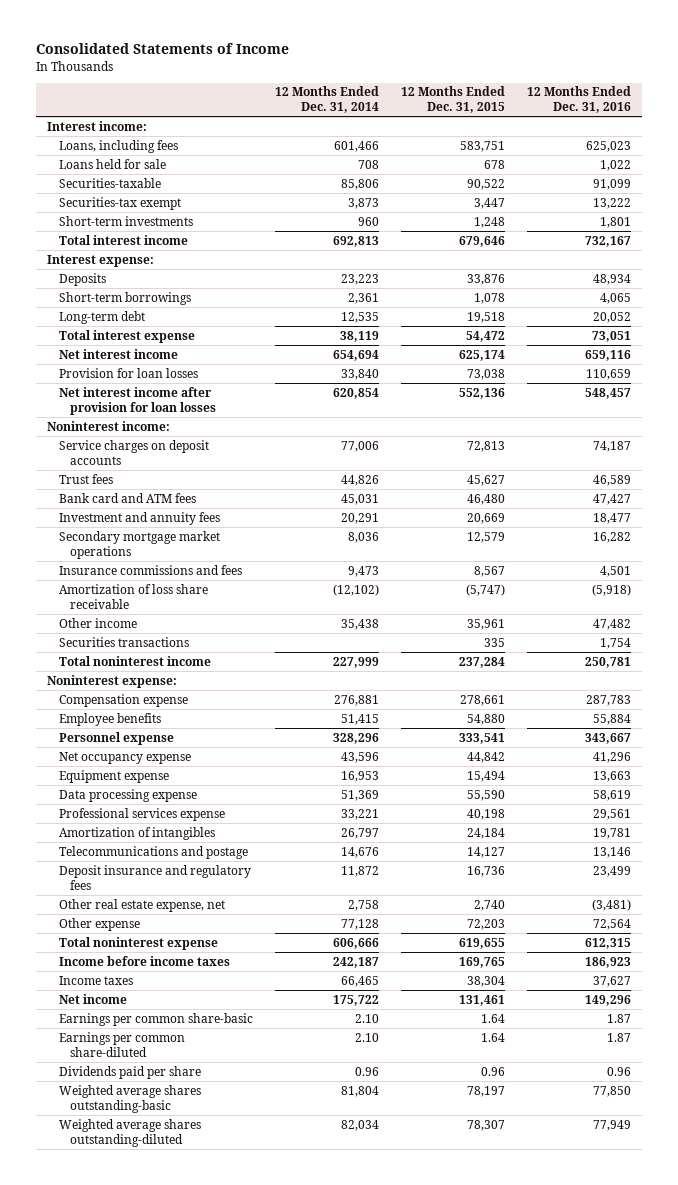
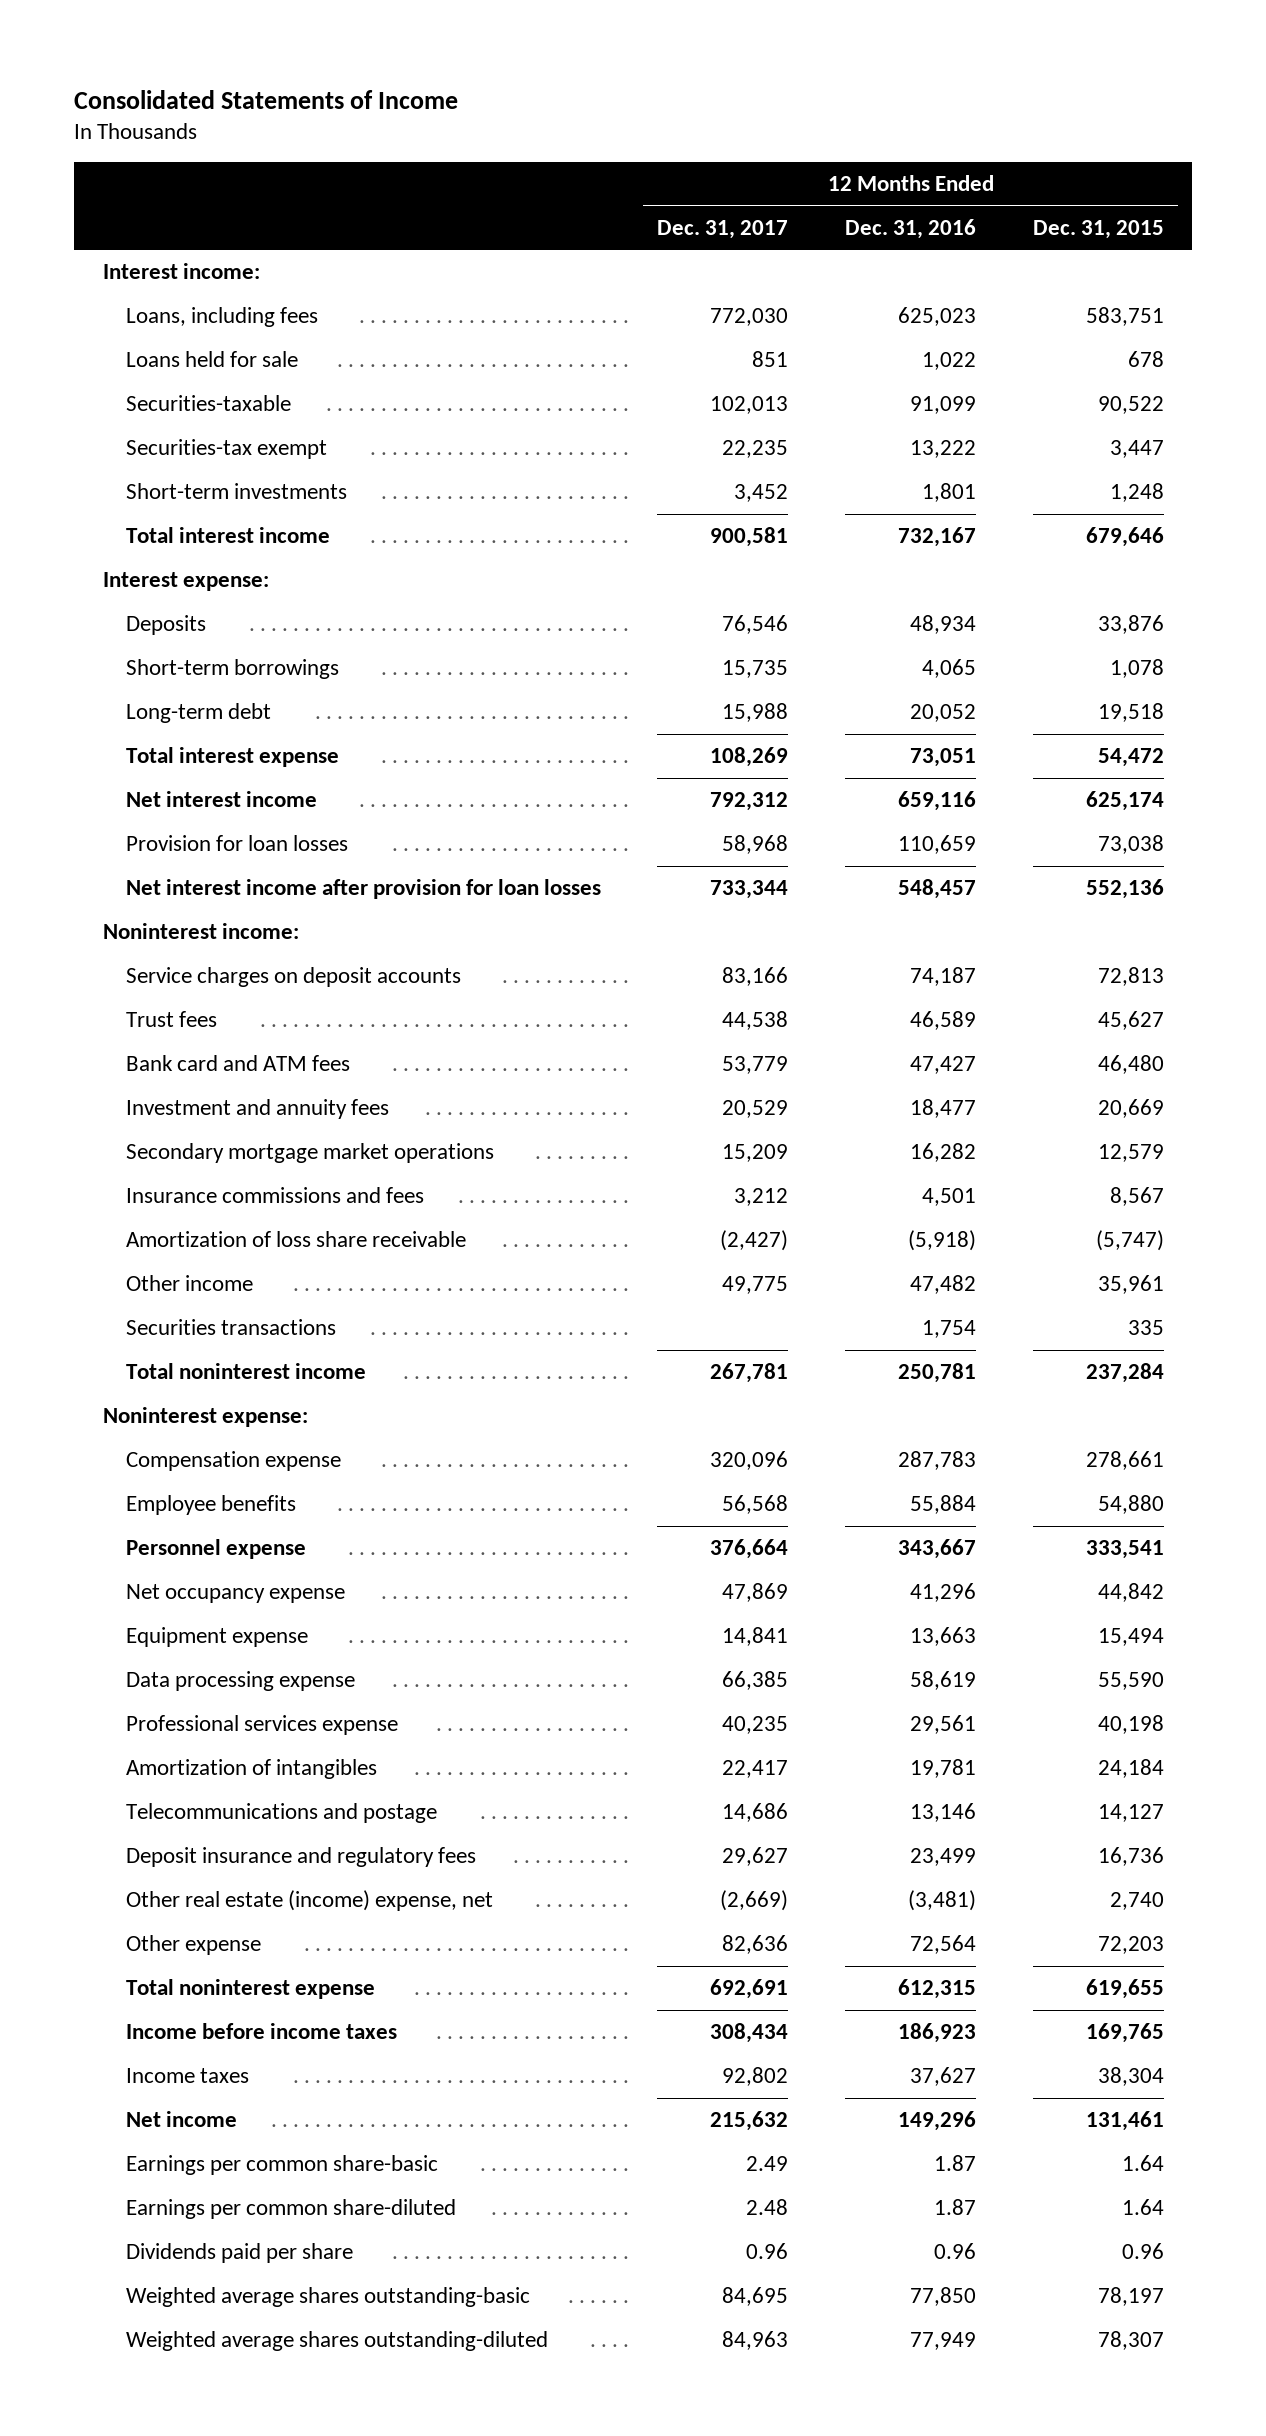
- | 12 Months Ended Dec. 31, 2014 | 12 Months Ended Dec. 31, 2015 | 12 Months Ended Dec. 31, 2016
+ | 12 Months Ended Dec. 31, 2017 | 12 Months Ended Dec. 31, 2016 | 12 Months Ended Dec. 31, 2015
- Other real estate expense, net | 2,758 | 2,740 | (3,481)
+ Other real estate (income) expense, net | (2,669) | (3,481) | 2,740

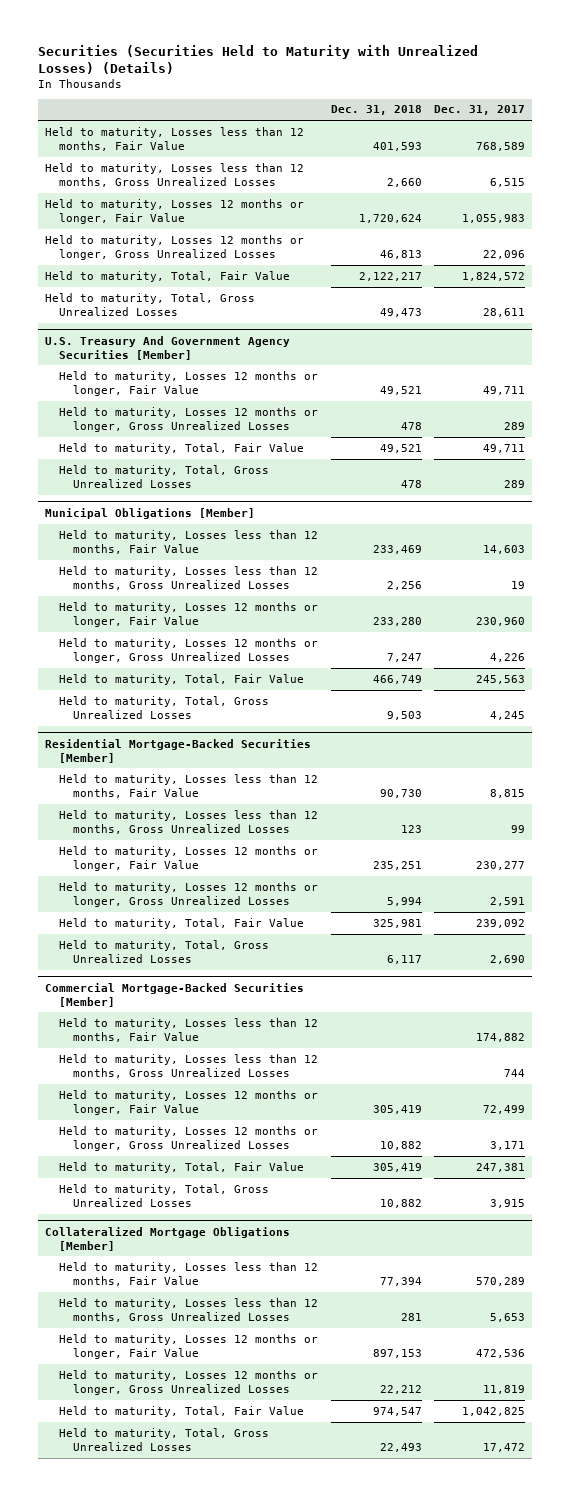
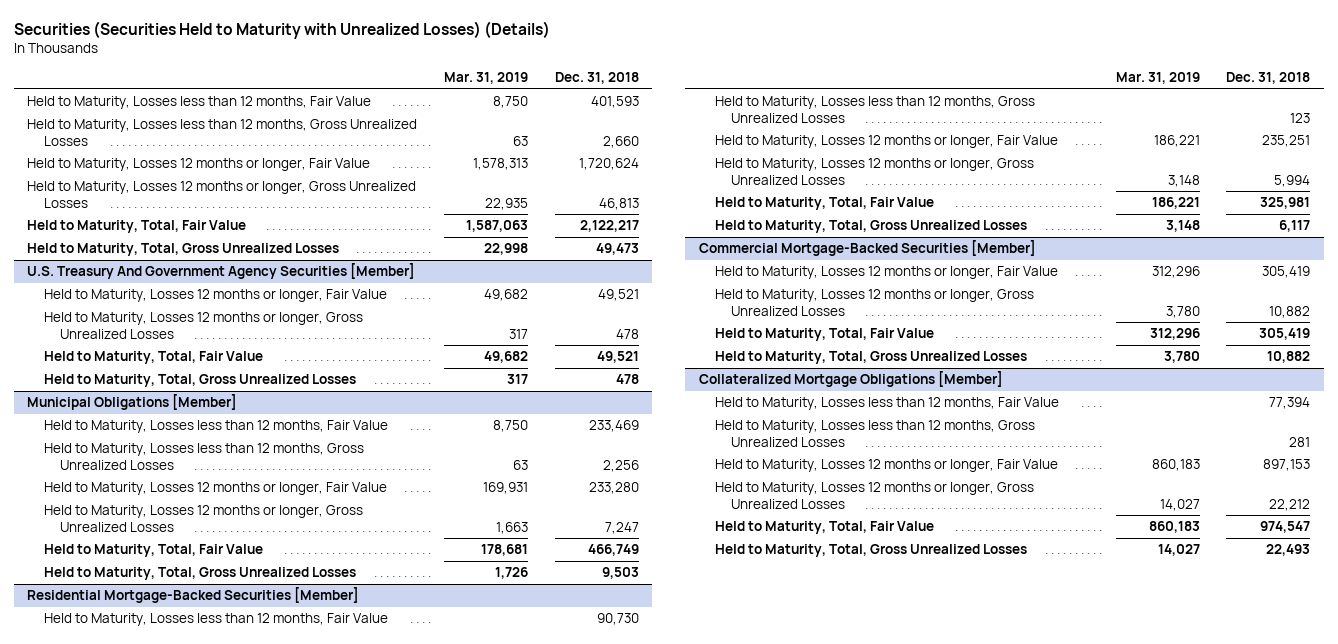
- | Dec. 31, 2018 | Dec. 31, 2017
+ | Mar. 31, 2019 | Dec. 31, 2018
- Held to maturity, Losses less than 12 months, Fair Value | 401,593 | 768,589
- Held to maturity, Losses less than 12 months, Gross Unrealized Losses | 2,660 | 6,515
- Held to maturity, Losses 12 months or longer, Fair Value | 1,720,624 | 1,055,983
- Held to maturity, Losses 12 months or longer, Gross Unrealized Losses | 46,813 | 22,096
- Held to maturity, Total, Fair Value | 2,122,217 | 1,824,572
- Held to maturity, Total, Gross Unrealized Losses | 49,473 | 28,611
+ Held to Maturity, Losses less than 12 months, Fair Value | 8,750 | 401,593
+ Held to Maturity, Losses less than 12 months, Gross Unrealized Losses | 63 | 2,660
+ Held to Maturity, Losses 12 months or longer, Fair Value | 1,578,313 | 1,720,624
+ Held to Maturity, Losses 12 months or longer, Gross Unrealized Losses | 22,935 | 46,813
+ Held to Maturity, Total, Fair Value | 1,587,063 | 2,122,217
+ Held to Maturity, Total, Gross Unrealized Losses | 22,998 | 49,473
@ U.S. Treasury And Government Agency Securities [Member]
- Held to maturity, Losses 12 months or longer, Fair Value | 49,521 | 49,711
- Held to maturity, Losses 12 months or longer, Gross Unrealized Losses | 478 | 289
- Held to maturity, Total, Fair Value | 49,521 | 49,711
- Held to maturity, Total, Gross Unrealized Losses | 478 | 289
+ Held to Maturity, Losses 12 months or longer, Fair Value | 49,682 | 49,521
+ Held to Maturity, Losses 12 months or longer, Gross Unrealized Losses | 317 | 478
+ Held to Maturity, Total, Fair Value | 49,682 | 49,521
+ Held to Maturity, Total, Gross Unrealized Losses | 317 | 478
@ Municipal Obligations [Member]
- Held to maturity, Losses less than 12 months, Fair Value | 233,469 | 14,603
- Held to maturity, Losses less than 12 months, Gross Unrealized Losses | 2,256 | 19
- Held to maturity, Losses 12 months or longer, Fair Value | 233,280 | 230,960
- Held to maturity, Losses 12 months or longer, Gross Unrealized Losses | 7,247 | 4,226
- Held to maturity, Total, Fair Value | 466,749 | 245,563
- Held to maturity, Total, Gross Unrealized Losses | 9,503 | 4,245
+ Held to Maturity, Losses less than 12 months, Fair Value | 8,750 | 233,469
+ Held to Maturity, Losses less than 12 months, Gross Unrealized Losses | 63 | 2,256
+ Held to Maturity, Losses 12 months or longer, Fair Value | 169,931 | 233,280
+ Held to Maturity, Losses 12 months or longer, Gross Unrealized Losses | 1,663 | 7,247
+ Held to Maturity, Total, Fair Value | 178,681 | 466,749
+ Held to Maturity, Total, Gross Unrealized Losses | 1,726 | 9,503
@ Residential Mortgage-Backed Securities [Member]
- Held to maturity, Losses less than 12 months, Fair Value | 90,730 | 8,815
- Held to maturity, Losses less than 12 months, Gross Unrealized Losses | 123 | 99
- Held to maturity, Losses 12 months or longer, Fair Value | 235,251 | 230,277
- Held to maturity, Losses 12 months or longer, Gross Unrealized Losses | 5,994 | 2,591
- Held to maturity, Total, Fair Value | 325,981 | 239,092
- Held to maturity, Total, Gross Unrealized Losses | 6,117 | 2,690
+ Held to Maturity, Losses less than 12 months, Fair Value | | 90,730
+ Held to Maturity, Losses less than 12 months, Gross Unrealized Losses | | 123
+ Held to Maturity, Losses 12 months or longer, Fair Value | 186,221 | 235,251
+ Held to Maturity, Losses 12 months or longer, Gross Unrealized Losses | 3,148 | 5,994
+ Held to Maturity, Total, Fair Value | 186,221 | 325,981
+ Held to Maturity, Total, Gross Unrealized Losses | 3,148 | 6,117
@ Commercial Mortgage-Backed Securities [Member]
- Held to maturity, Losses less than 12 months, Fair Value | | 174,882
- Held to maturity, Losses less than 12 months, Gross Unrealized Losses | | 744
- Held to maturity, Losses 12 months or longer, Fair Value | 305,419 | 72,499
- Held to maturity, Losses 12 months or longer, Gross Unrealized Losses | 10,882 | 3,171
- Held to maturity, Total, Fair Value | 305,419 | 247,381
- Held to maturity, Total, Gross Unrealized Losses | 10,882 | 3,915
+ Held to Maturity, Losses 12 months or longer, Fair Value | 312,296 | 305,419
+ Held to Maturity, Losses 12 months or longer, Gross Unrealized Losses | 3,780 | 10,882
+ Held to Maturity, Total, Fair Value | 312,296 | 305,419
+ Held to Maturity, Total, Gross Unrealized Losses | 3,780 | 10,882
@ Collateralized Mortgage Obligations [Member]
- Held to maturity, Losses less than 12 months, Fair Value | 77,394 | 570,289
- Held to maturity, Losses less than 12 months, Gross Unrealized Losses | 281 | 5,653
- Held to maturity, Losses 12 months or longer, Fair Value | 897,153 | 472,536
- Held to maturity, Losses 12 months or longer, Gross Unrealized Losses | 22,212 | 11,819
- Held to maturity, Total, Fair Value | 974,547 | 1,042,825
- Held to maturity, Total, Gross Unrealized Losses | 22,493 | 17,472
+ Held to Maturity, Losses less than 12 months, Fair Value | | 77,394
+ Held to Maturity, Losses less than 12 months, Gross Unrealized Losses | | 281
+ Held to Maturity, Losses 12 months or longer, Fair Value | 860,183 | 897,153
+ Held to Maturity, Losses 12 months or longer, Gross Unrealized Losses | 14,027 | 22,212
+ Held to Maturity, Total, Fair Value | 860,183 | 974,547
+ Held to Maturity, Total, Gross Unrealized Losses | 14,027 | 22,493

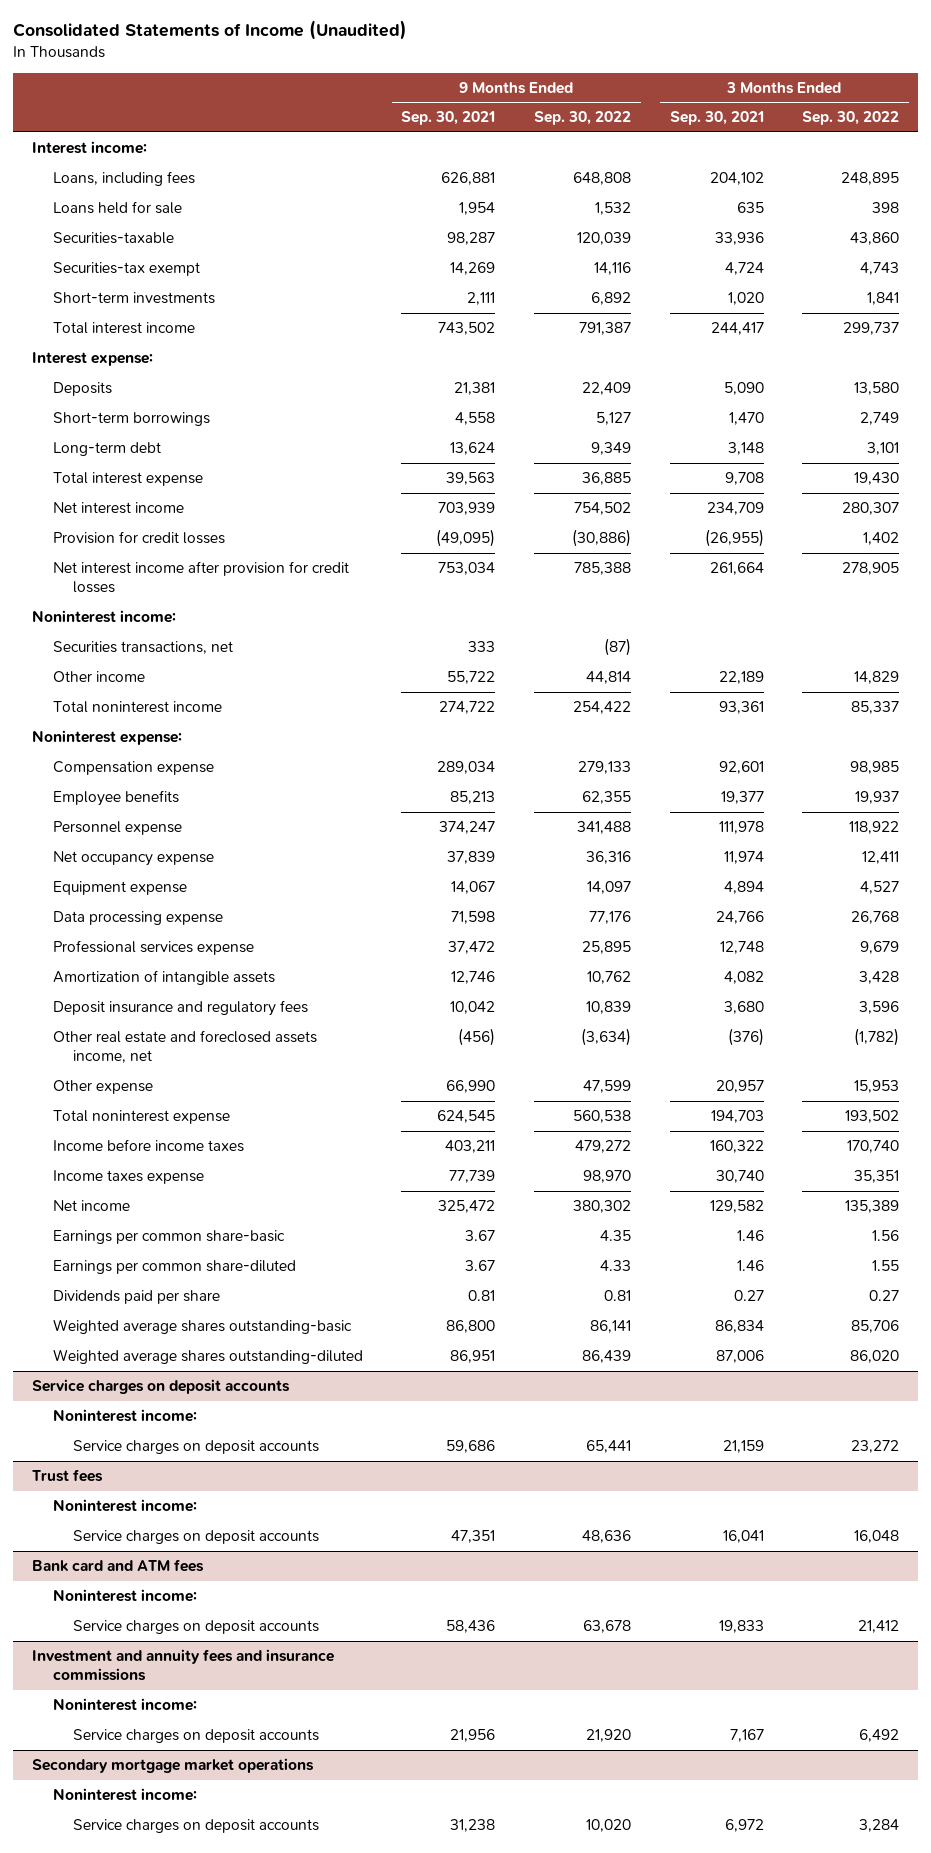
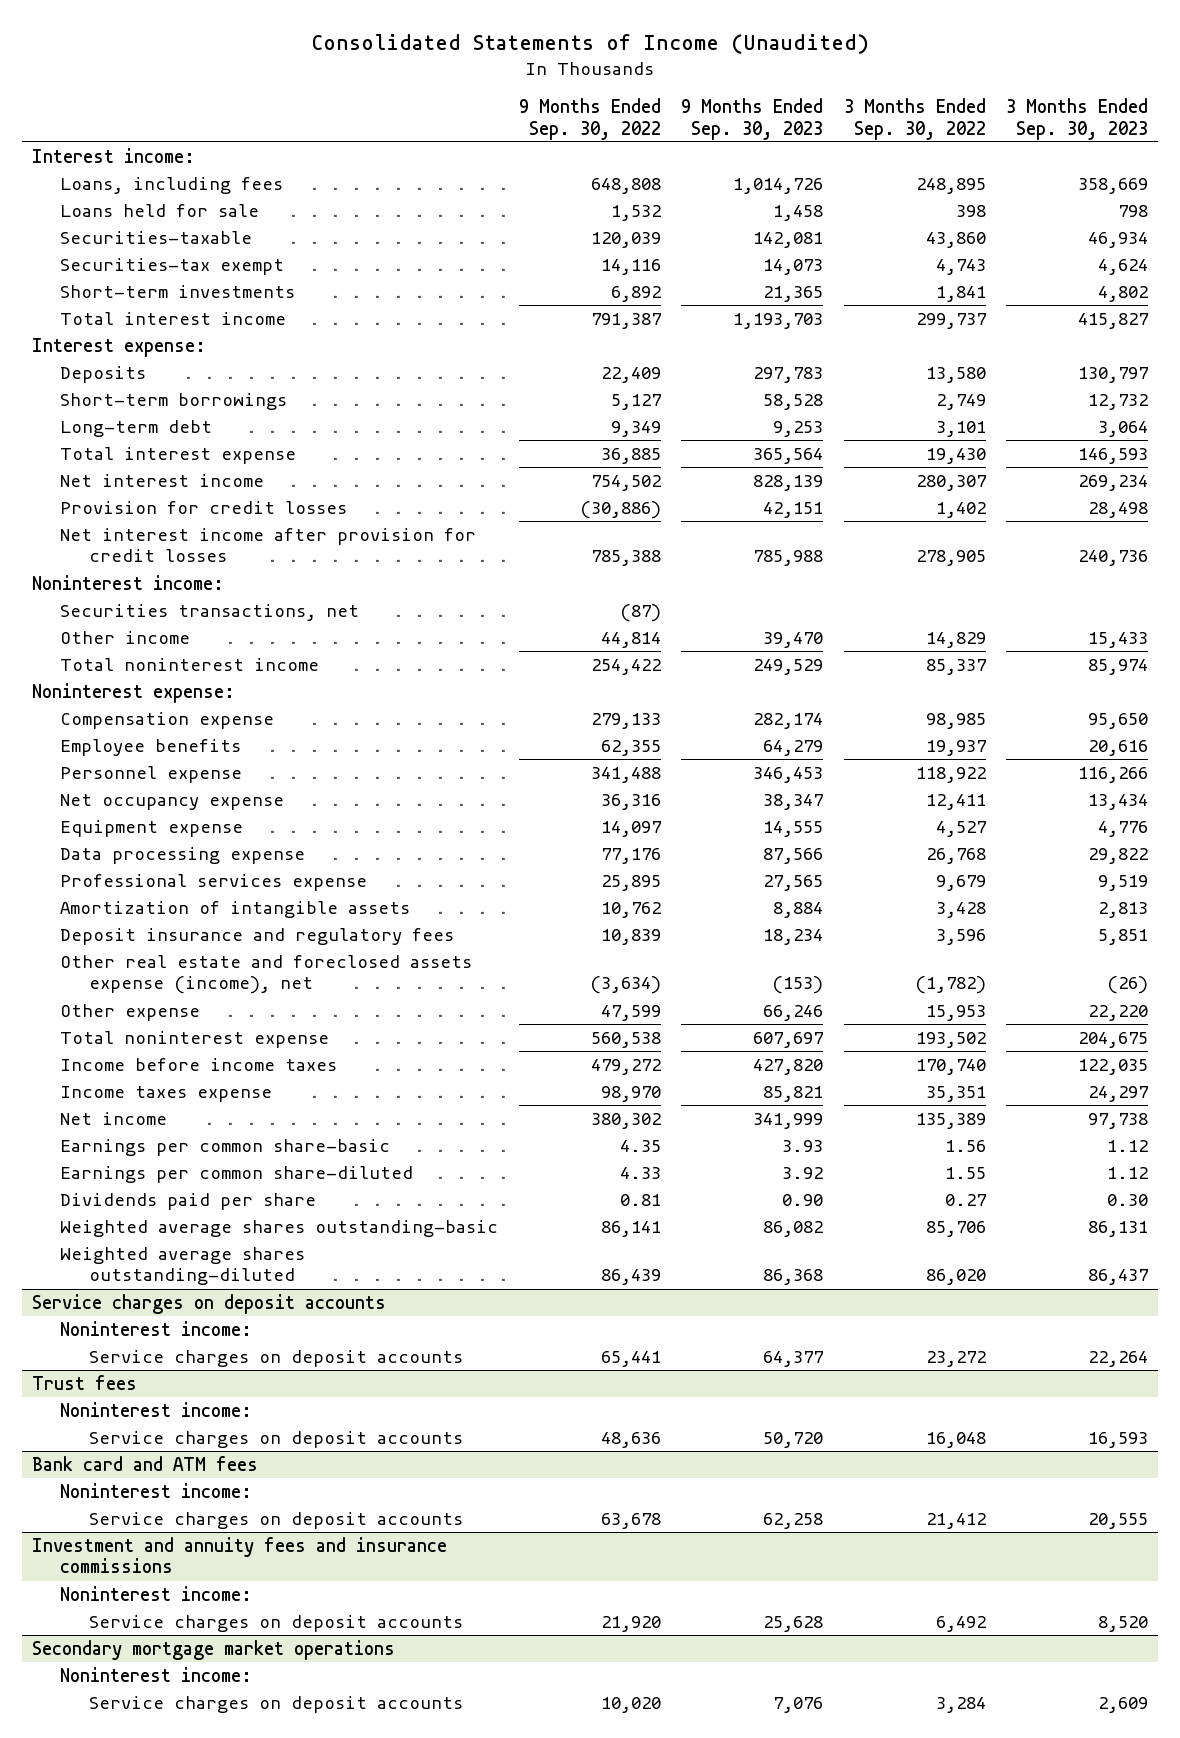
- | 9 Months Ended Sep. 30, 2021 | 9 Months Ended Sep. 30, 2022 | 3 Months Ended Sep. 30, 2021 | 3 Months Ended Sep. 30, 2022
+ | 9 Months Ended Sep. 30, 2022 | 9 Months Ended Sep. 30, 2023 | 3 Months Ended Sep. 30, 2022 | 3 Months Ended Sep. 30, 2023
- Other real estate and foreclosed assets income, net | (456) | (3,634) | (376) | (1,782)
+ Other real estate and foreclosed assets expense (income), net | (3,634) | (153) | (1,782) | (26)

